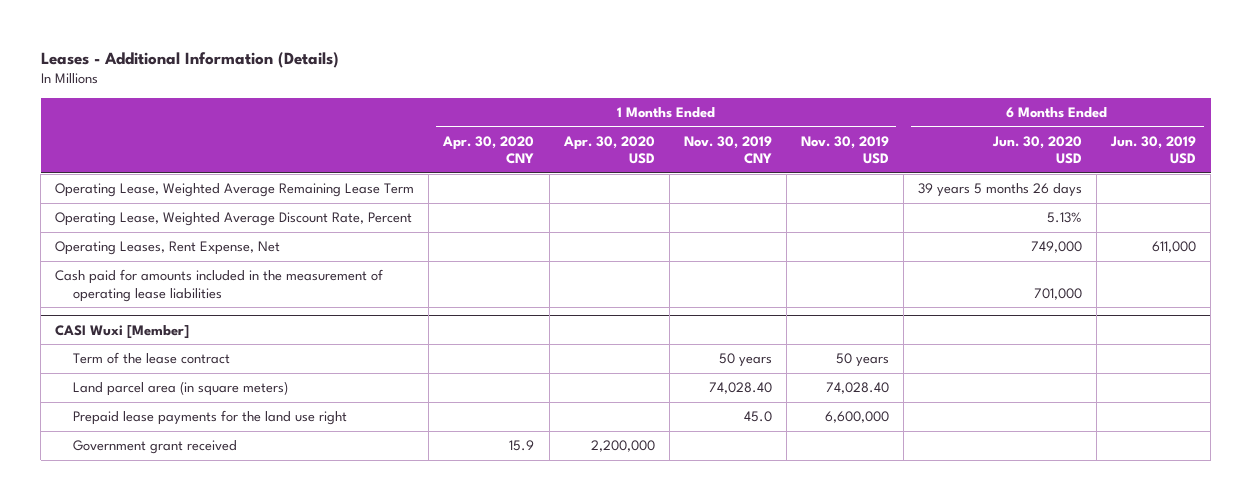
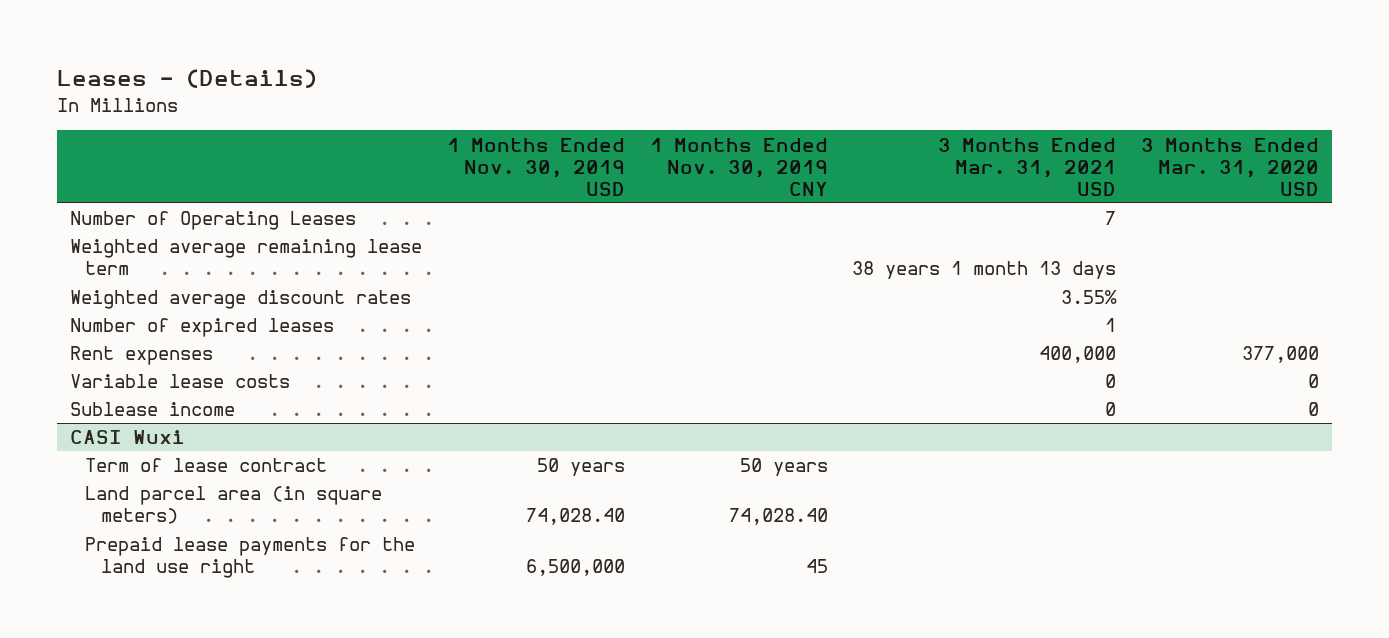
- Leases - Additional Information (Details)
+ Leases - (Details)
- | 1 Months Ended Apr. 30, 2020 CNY | 1 Months Ended Apr. 30, 2020 USD | 1 Months Ended Nov. 30, 2019 CNY | 1 Months Ended Nov. 30, 2019 USD | 6 Months Ended Jun. 30, 2020 USD | 6 Months Ended Jun. 30, 2019 USD
+ | 1 Months Ended Nov. 30, 2019 USD | 1 Months Ended Nov. 30, 2019 CNY | 3 Months Ended Mar. 31, 2021 USD | 3 Months Ended Mar. 31, 2020 USD
- Operating Lease, Weighted Average Remaining Lease Term | | | | | 39 years 5 months 26 days |
- Operating Lease, Weighted Average Discount Rate, Percent | | | | | 5.13% |
- Operating Leases, Rent Expense, Net | | | | | 749,000 | 611,000
- Cash paid for amounts included in the measurement of operating lease liabilities | | | | | 701,000 |
- CASI Wuxi [Member]
- Term of the lease contract | | | 50 years | 50 years | |
+ Number of Operating Leases | | | 7 |
+ Weighted average remaining lease term | | | 38 years 1 month 13 days |
+ Weighted average discount rates | | | 3.55% |
+ Number of expired leases | | | 1 |
+ Rent expenses | | | 400,000 | 377,000
+ Variable lease costs | | | 0 | 0
+ Sublease income | | | 0 | 0
+ CASI Wuxi
+ Term of lease contract | 50 years | 50 years | |
- Prepaid lease payments for the land use right | | | 45.0 | 6,600,000 | |
- Government grant received | 15.9 | 2,200,000 | | | |
+ Prepaid lease payments for the land use right | 6,500,000 | 45 | |

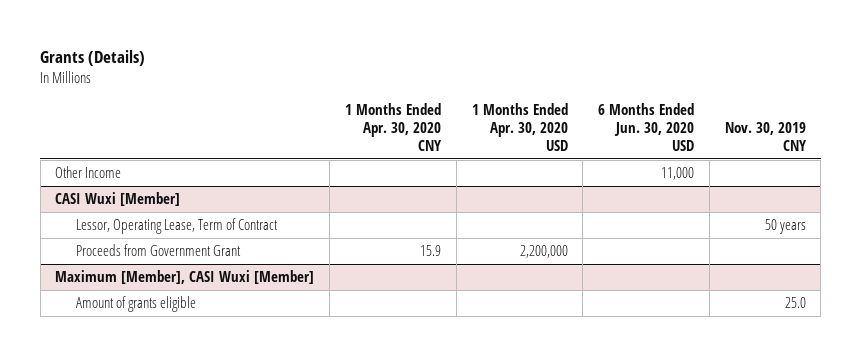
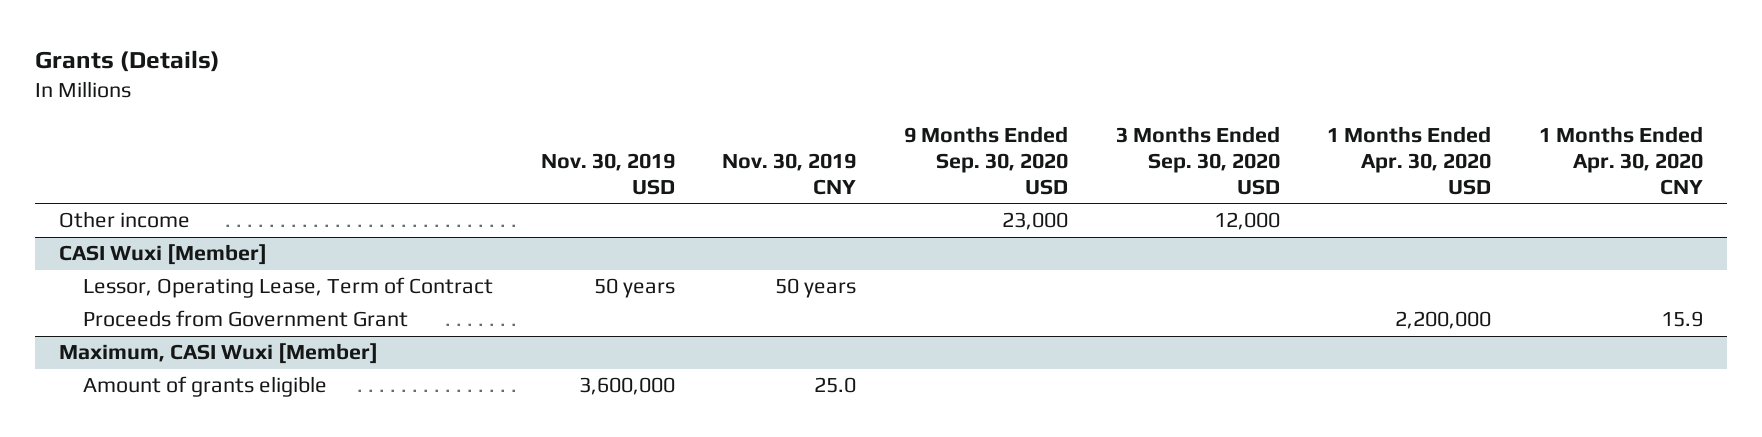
- | 1 Months Ended Apr. 30, 2020 CNY | 1 Months Ended Apr. 30, 2020 USD | 6 Months Ended Jun. 30, 2020 USD | Nov. 30, 2019 CNY
+ | Nov. 30, 2019 USD | Nov. 30, 2019 CNY | 9 Months Ended Sep. 30, 2020 USD | 3 Months Ended Sep. 30, 2020 USD | 1 Months Ended Apr. 30, 2020 USD | 1 Months Ended Apr. 30, 2020 CNY
- Other Income | | | 11,000 |
+ Other income | | | 23,000 | 12,000 | |
- Maximum [Member], CASI Wuxi [Member]
+ Maximum, CASI Wuxi [Member]

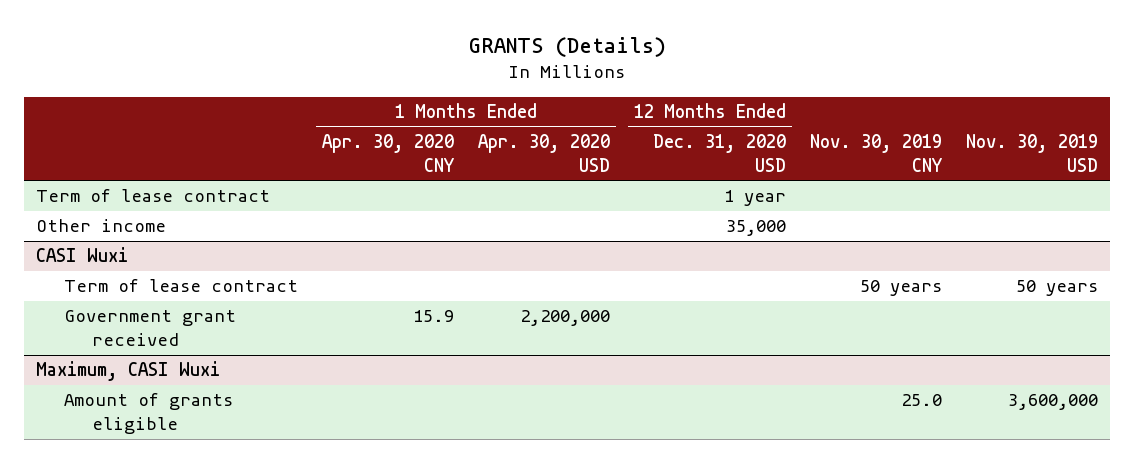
- Grants (Details)
+ GRANTS (Details)
- | Nov. 30, 2019 USD | Nov. 30, 2019 CNY | 9 Months Ended Sep. 30, 2020 USD | 3 Months Ended Sep. 30, 2020 USD | 1 Months Ended Apr. 30, 2020 USD | 1 Months Ended Apr. 30, 2020 CNY
+ | 1 Months Ended Apr. 30, 2020 CNY | 1 Months Ended Apr. 30, 2020 USD | 12 Months Ended Dec. 31, 2020 USD | Nov. 30, 2019 CNY | Nov. 30, 2019 USD
+ Term of lease contract | | | 1 year | |
- CASI Wuxi [Member]
- Lessor, Operating Lease, Term of Contract | 50 years | 50 years | | | |
- Proceeds from Government Grant | | | | | 2,200,000 | 15.9
- Maximum, CASI Wuxi [Member]
+ CASI Wuxi
+ Term of lease contract | | | | 50 years | 50 years
+ Government grant received | 15.9 | 2,200,000 | | |
+ Maximum, CASI Wuxi

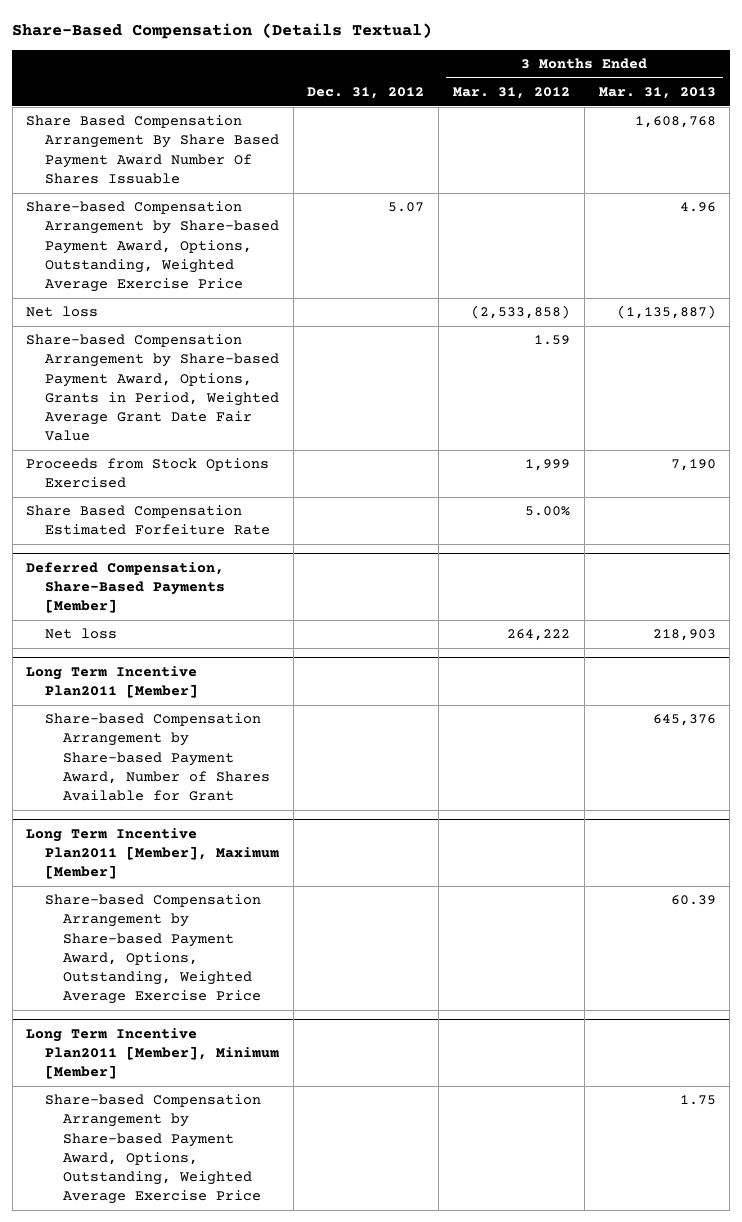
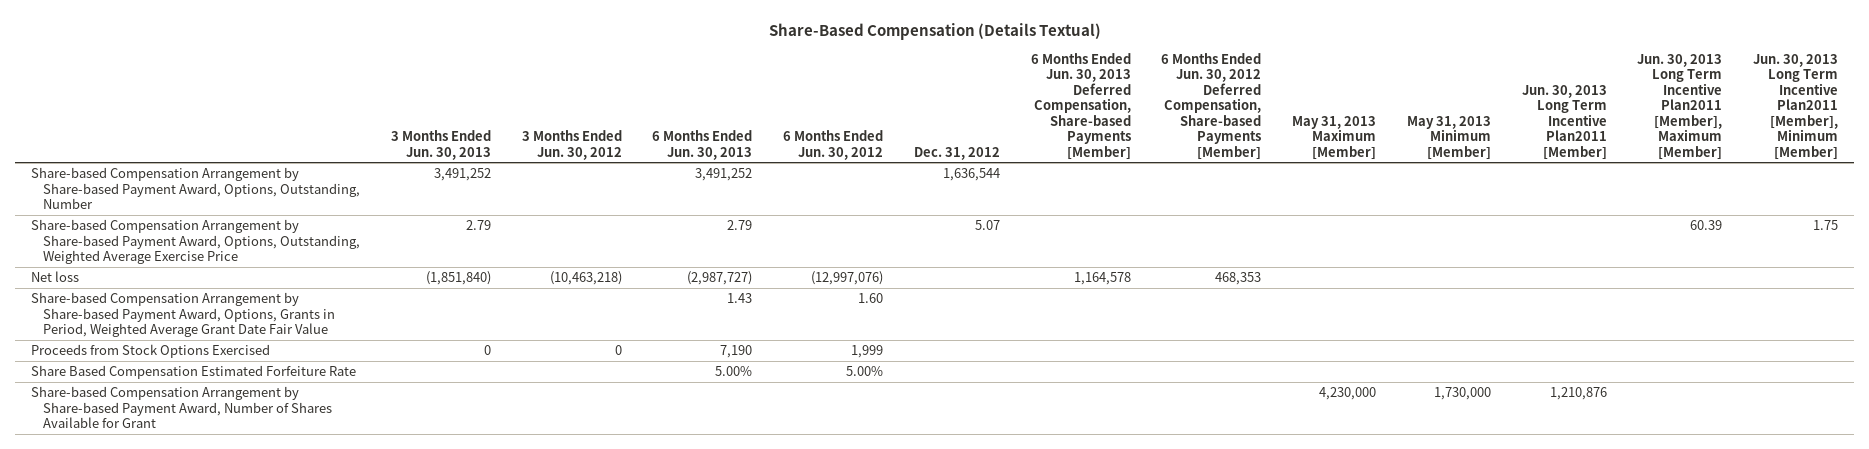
- | Dec. 31, 2012 | 3 Months Ended Mar. 31, 2012 | 3 Months Ended Mar. 31, 2013
+ | 3 Months Ended Jun. 30, 2013 | 3 Months Ended Jun. 30, 2012 | 6 Months Ended Jun. 30, 2013 | 6 Months Ended Jun. 30, 2012 | Dec. 31, 2012 | 6 Months Ended Jun. 30, 2013 Deferred Compensation, Share-based Payments [Member] | 6 Months Ended Jun. 30, 2012 Deferred Compensation, Share-based Payments [Member] | May 31, 2013 Maximum [Member] | May 31, 2013 Minimum [Member] | Jun. 30, 2013 Long Term Incentive Plan2011 [Member] | Jun. 30, 2013 Long Term Incentive Plan2011 [Member], Maximum [Member] | Jun. 30, 2013 Long Term Incentive Plan2011 [Member], Minimum [Member]
- Share Based Compensation Arrangement By Share Based Payment Award Number Of Shares Issuable | | | 1,608,768
+ Share-based Compensation Arrangement by Share-based Payment Award, Options, Outstanding, Number | 3,491,252 | | 3,491,252 | | 1,636,544 | | | | | | |
- Deferred Compensation, Share-Based Payments [Member]
- Net loss | | 264,222 | 218,903
- Long Term Incentive Plan2011 [Member]
- Share-based Compensation Arrangement by Share-based Payment Award, Number of Shares Available for Grant | | | 645,376
- Long Term Incentive Plan2011 [Member], Maximum [Member]
- Share-based Compensation Arrangement by Share-based Payment Award, Options, Outstanding, Weighted Average Exercise Price | | | 60.39
- Long Term Incentive Plan2011 [Member], Minimum [Member]
- Share-based Compensation Arrangement by Share-based Payment Award, Options, Outstanding, Weighted Average Exercise Price | | | 1.75
+ Share-based Compensation Arrangement by Share-based Payment Award, Number of Shares Available for Grant | | | | | | | | 4,230,000 | 1,730,000 | 1,210,876 | |

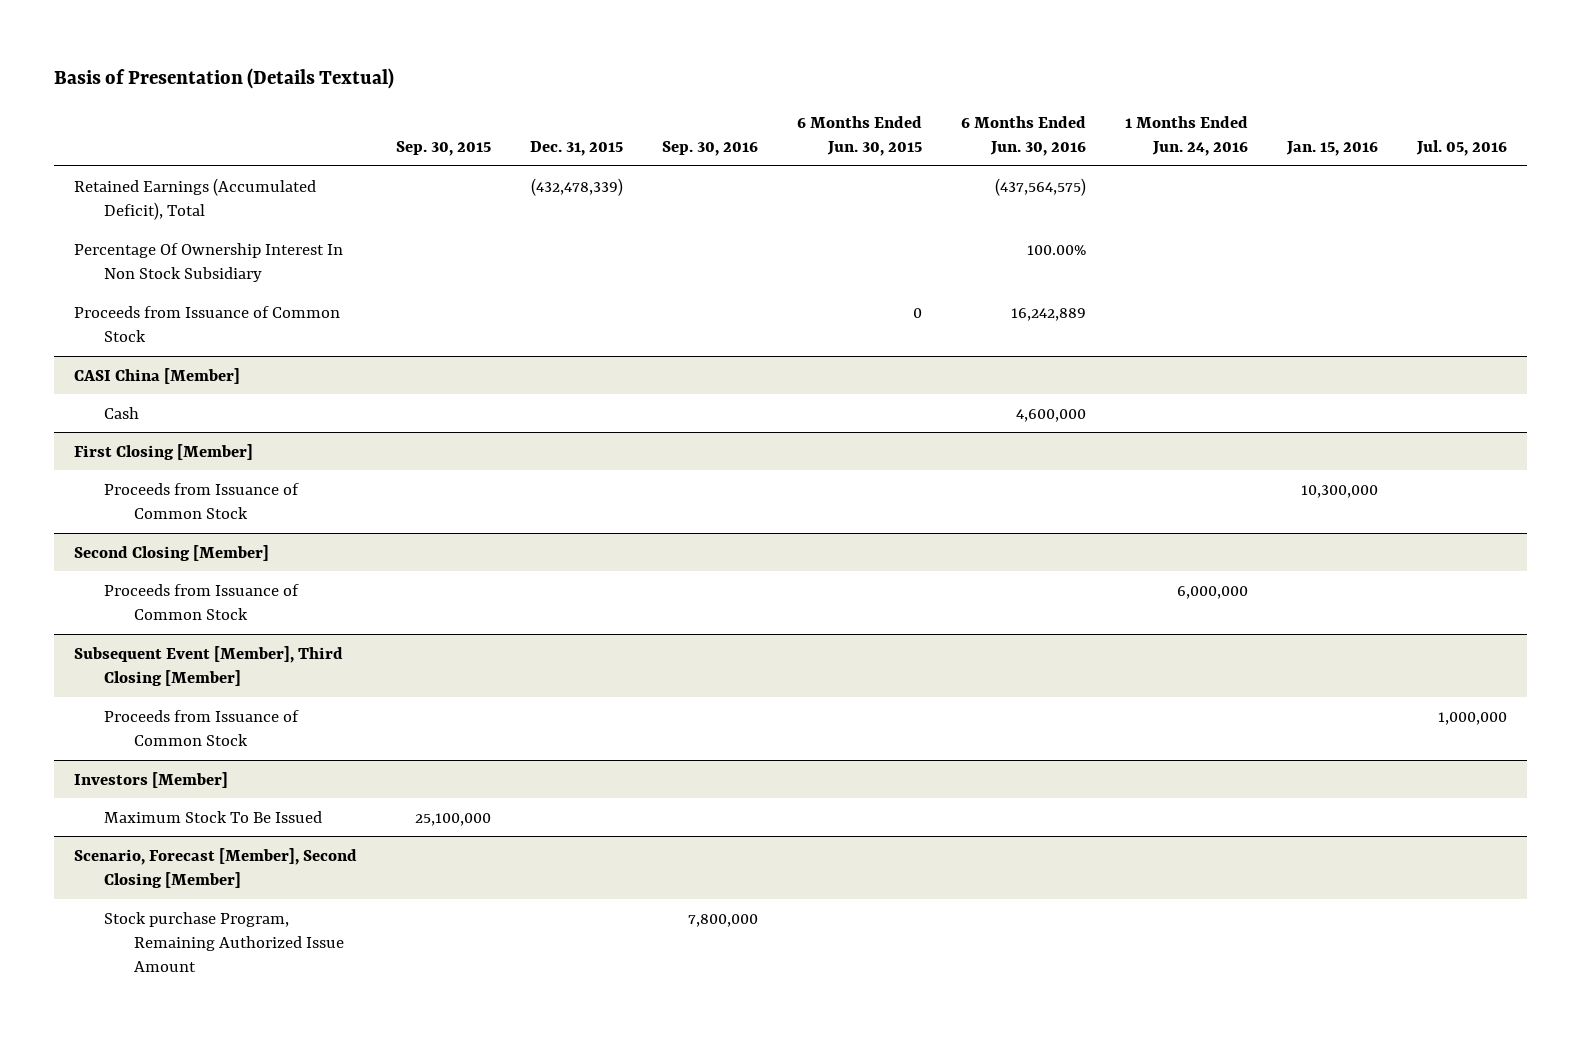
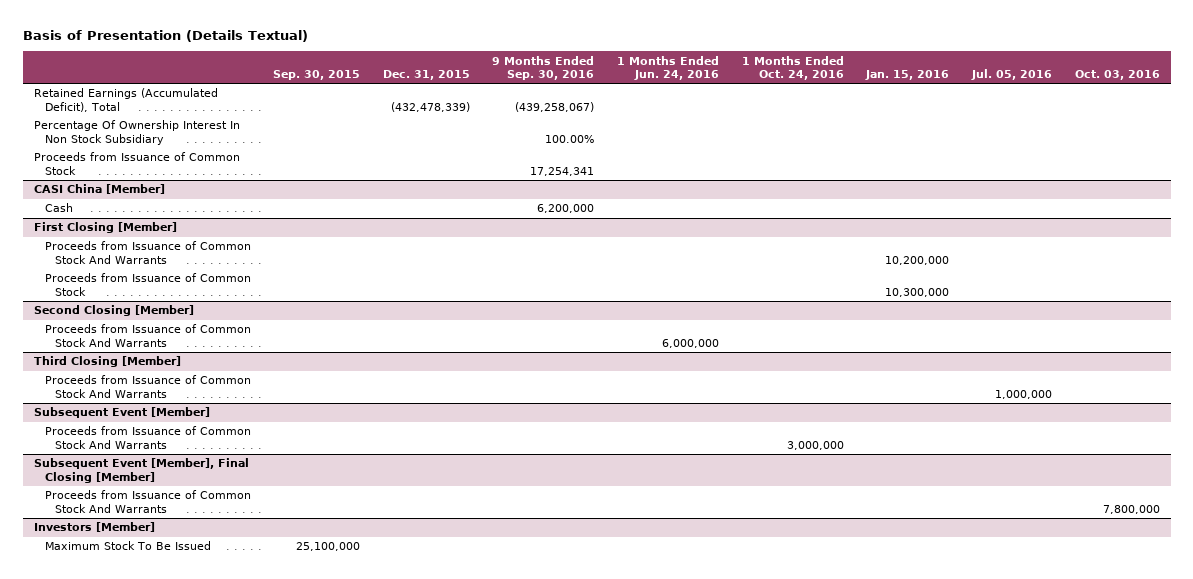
- | Sep. 30, 2015 | Dec. 31, 2015 | Sep. 30, 2016 | 6 Months Ended Jun. 30, 2015 | 6 Months Ended Jun. 30, 2016 | 1 Months Ended Jun. 24, 2016 | Jan. 15, 2016 | Jul. 05, 2016
+ | Sep. 30, 2015 | Dec. 31, 2015 | 9 Months Ended Sep. 30, 2016 | 1 Months Ended Jun. 24, 2016 | 1 Months Ended Oct. 24, 2016 | Jan. 15, 2016 | Jul. 05, 2016 | Oct. 03, 2016
@ First Closing [Member]
+ Proceeds from Issuance of Common Stock And Warrants | | | | | | 10,200,000 | |
@ Second Closing [Member]
- Proceeds from Issuance of Common Stock | | | | | | 6,000,000 | |
- Subsequent Event [Member], Third Closing [Member]
- Proceeds from Issuance of Common Stock | | | | | | | | 1,000,000
@ Second Closing [Member]
+ Proceeds from Issuance of Common Stock And Warrants | | | | 6,000,000 | | | |
+ Third Closing [Member]
+ Proceeds from Issuance of Common Stock And Warrants | | | | | | | 1,000,000 |
+ Subsequent Event [Member]
+ Proceeds from Issuance of Common Stock And Warrants | | | | | 3,000,000 | | |
+ Subsequent Event [Member], Final Closing [Member]
+ Proceeds from Issuance of Common Stock And Warrants | | | | | | | | 7,800,000
- Scenario, Forecast [Member], Second Closing [Member]
- Stock purchase Program, Remaining Authorized Issue Amount | | | 7,800,000 | | | | |

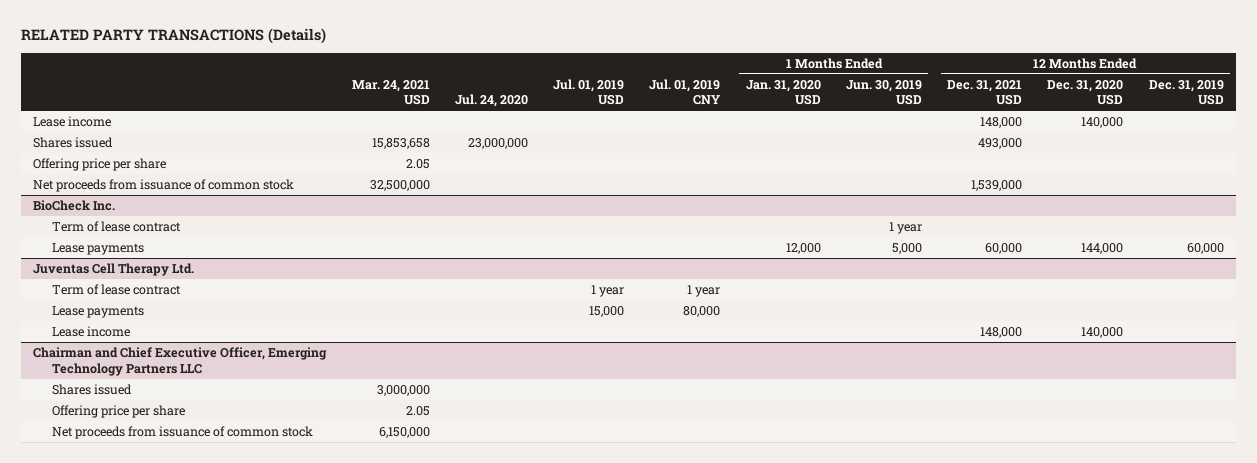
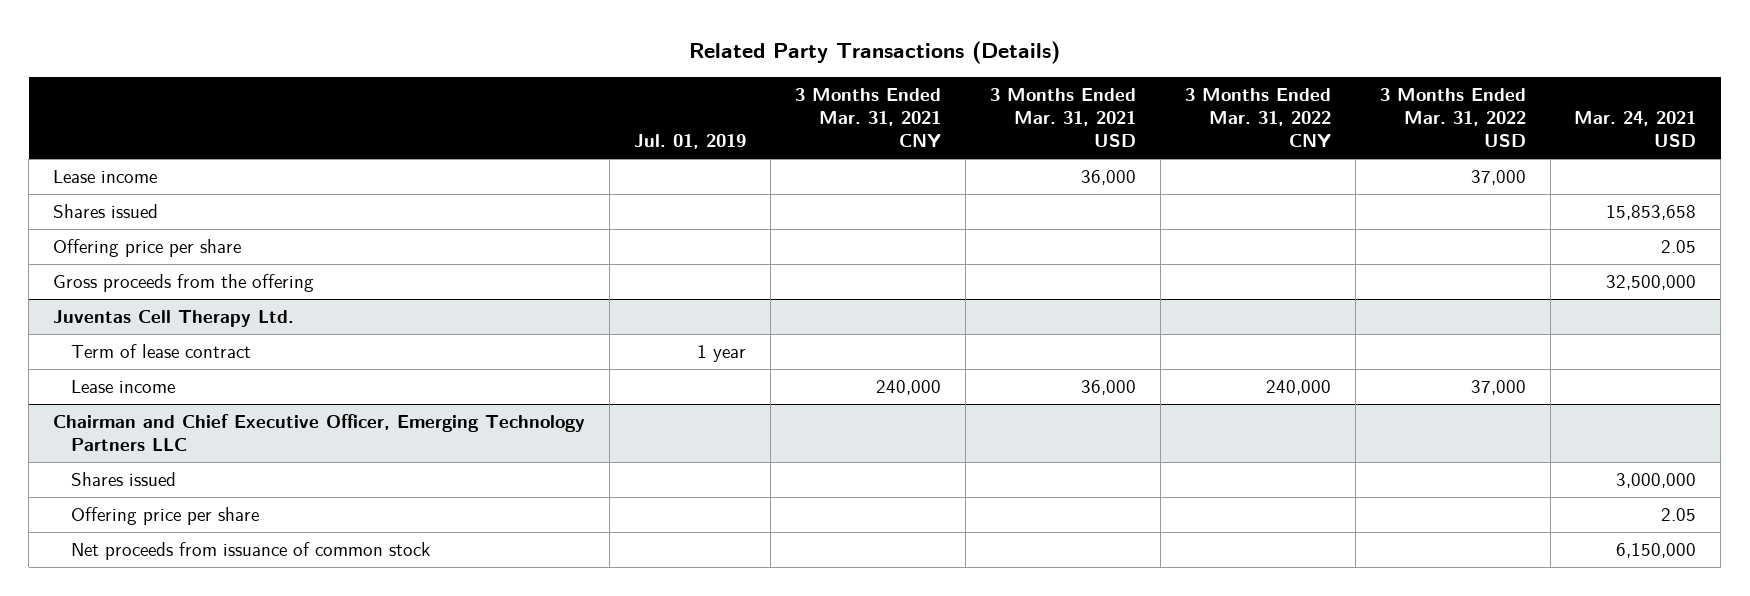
- RELATED PARTY TRANSACTIONS (Details)
+ Related Party Transactions (Details)
- | Mar. 24, 2021 USD | Jul. 24, 2020 | Jul. 01, 2019 USD | Jul. 01, 2019 CNY | 1 Months Ended Jan. 31, 2020 USD | 1 Months Ended Jun. 30, 2019 USD | 12 Months Ended Dec. 31, 2021 USD | 12 Months Ended Dec. 31, 2020 USD | 12 Months Ended Dec. 31, 2019 USD
+ | Jul. 01, 2019 | 3 Months Ended Mar. 31, 2021 CNY | 3 Months Ended Mar. 31, 2021 USD | 3 Months Ended Mar. 31, 2022 CNY | 3 Months Ended Mar. 31, 2022 USD | Mar. 24, 2021 USD
- Net proceeds from issuance of common stock | 32,500,000 | | | | | | 1,539,000 | |
- BioCheck Inc.
- Term of lease contract | | | | | | 1 year | | |
- Lease payments | | | | | 12,000 | 5,000 | 60,000 | 144,000 | 60,000
+ Gross proceeds from the offering | | | | | | 32,500,000
@ Juventas Cell Therapy Ltd.
- Lease payments | | | 15,000 | 80,000 | | | | |

